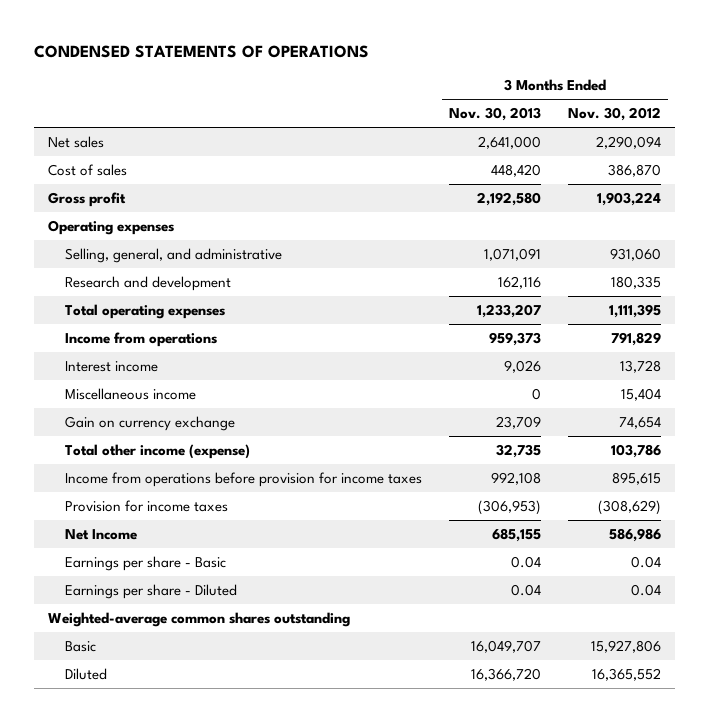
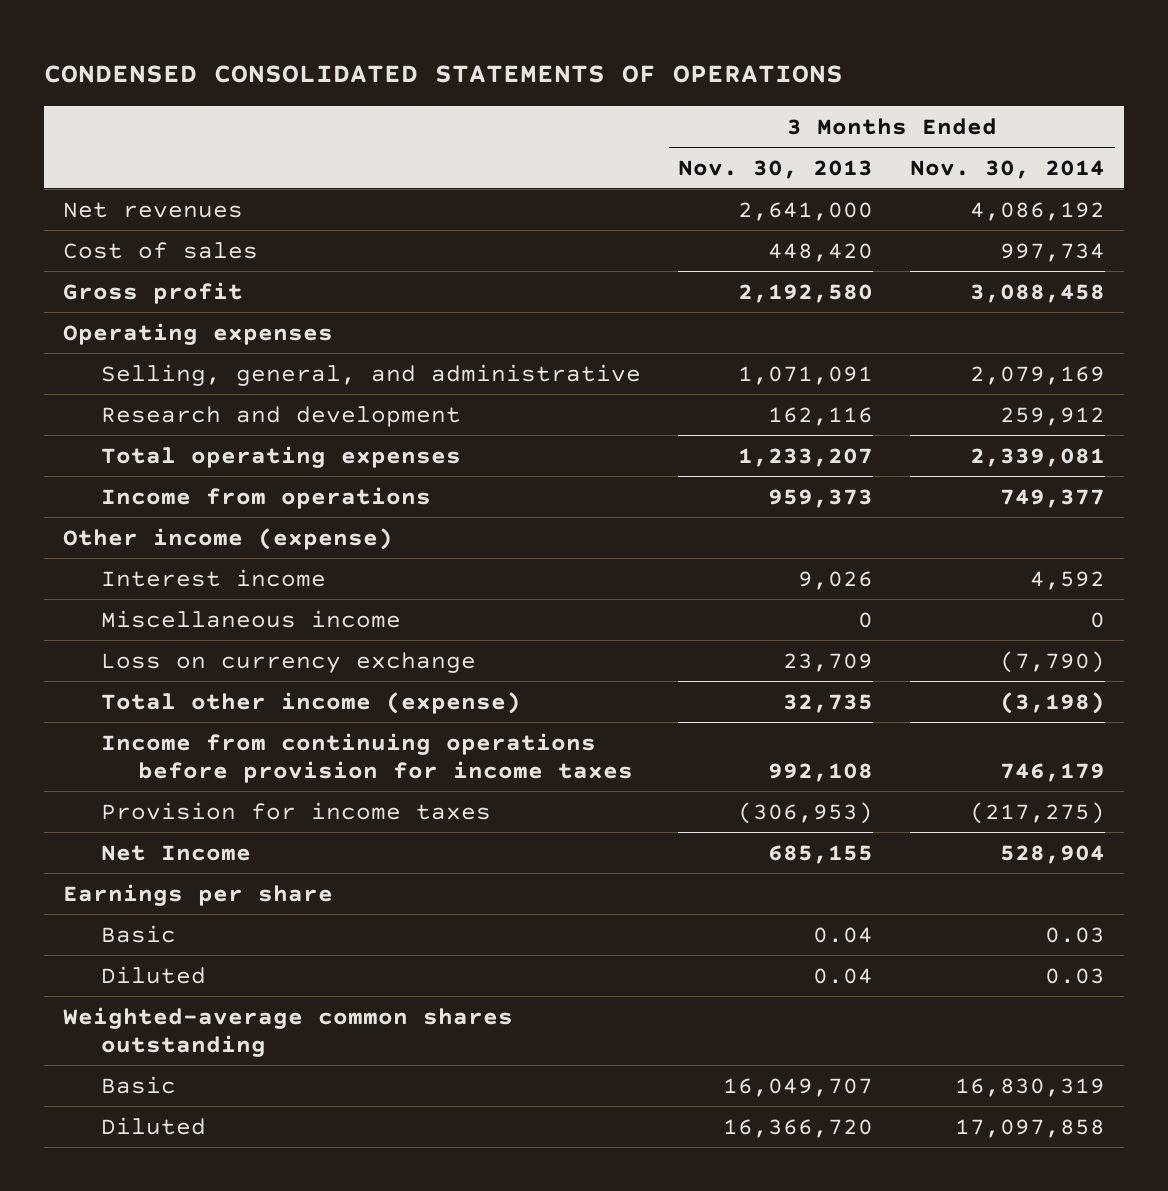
- CONDENSED STATEMENTS OF OPERATIONS
+ CONDENSED CONSOLIDATED STATEMENTS OF OPERATIONS
- | 3 Months Ended Nov. 30, 2013 | 3 Months Ended Nov. 30, 2012
+ | 3 Months Ended Nov. 30, 2013 | 3 Months Ended Nov. 30, 2014
- Net sales | 2,641,000 | 2,290,094
+ Net revenues | 2,641,000 | 4,086,192
+ Other income (expense)
- Gain on currency exchange | 23,709 | 74,654
+ Loss on currency exchange | 23,709 | (7,790)
- Income from operations before provision for income taxes | 992,108 | 895,615
+ Income from continuing operations before provision for income taxes | 992,108 | 746,179
- Earnings per share - Basic | 0.04 | 0.04
- Earnings per share - Diluted | 0.04 | 0.04
+ Earnings per share
+ Basic | 0.04 | 0.03
+ Diluted | 0.04 | 0.03

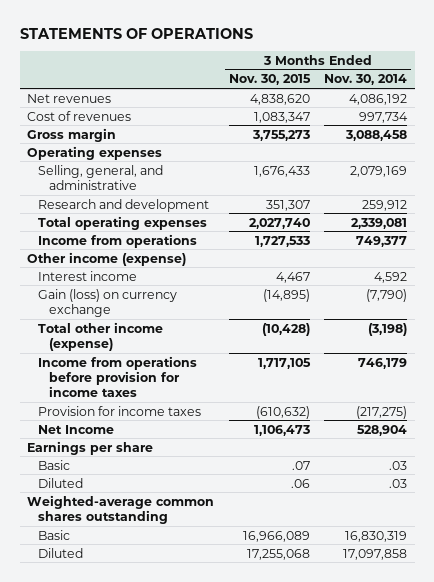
- CONDENSED CONSOLIDATED STATEMENTS OF OPERATIONS
+ STATEMENTS OF OPERATIONS
- | 3 Months Ended Nov. 30, 2013 | 3 Months Ended Nov. 30, 2014
+ | 3 Months Ended Nov. 30, 2015 | 3 Months Ended Nov. 30, 2014
- Cost of sales | 448,420 | 997,734
- Gross profit | 2,192,580 | 3,088,458
+ Cost of revenues | 1,083,347 | 997,734
+ Gross margin | 3,755,273 | 3,088,458
- Miscellaneous income | 0 | 0
- Loss on currency exchange | 23,709 | (7,790)
+ Gain (loss) on currency exchange | (14,895) | (7,790)
- Income from continuing operations before provision for income taxes | 992,108 | 746,179
+ Income from operations before provision for income taxes | 1,717,105 | 746,179
- Basic | 0.04 | 0.03
- Diluted | 0.04 | 0.03
+ Basic | .07 | .03
+ Diluted | .06 | .03

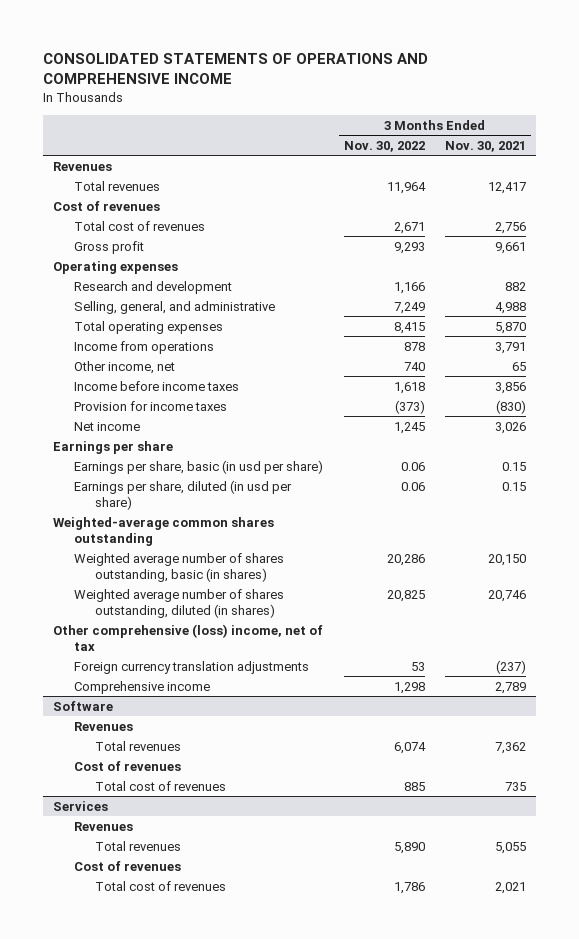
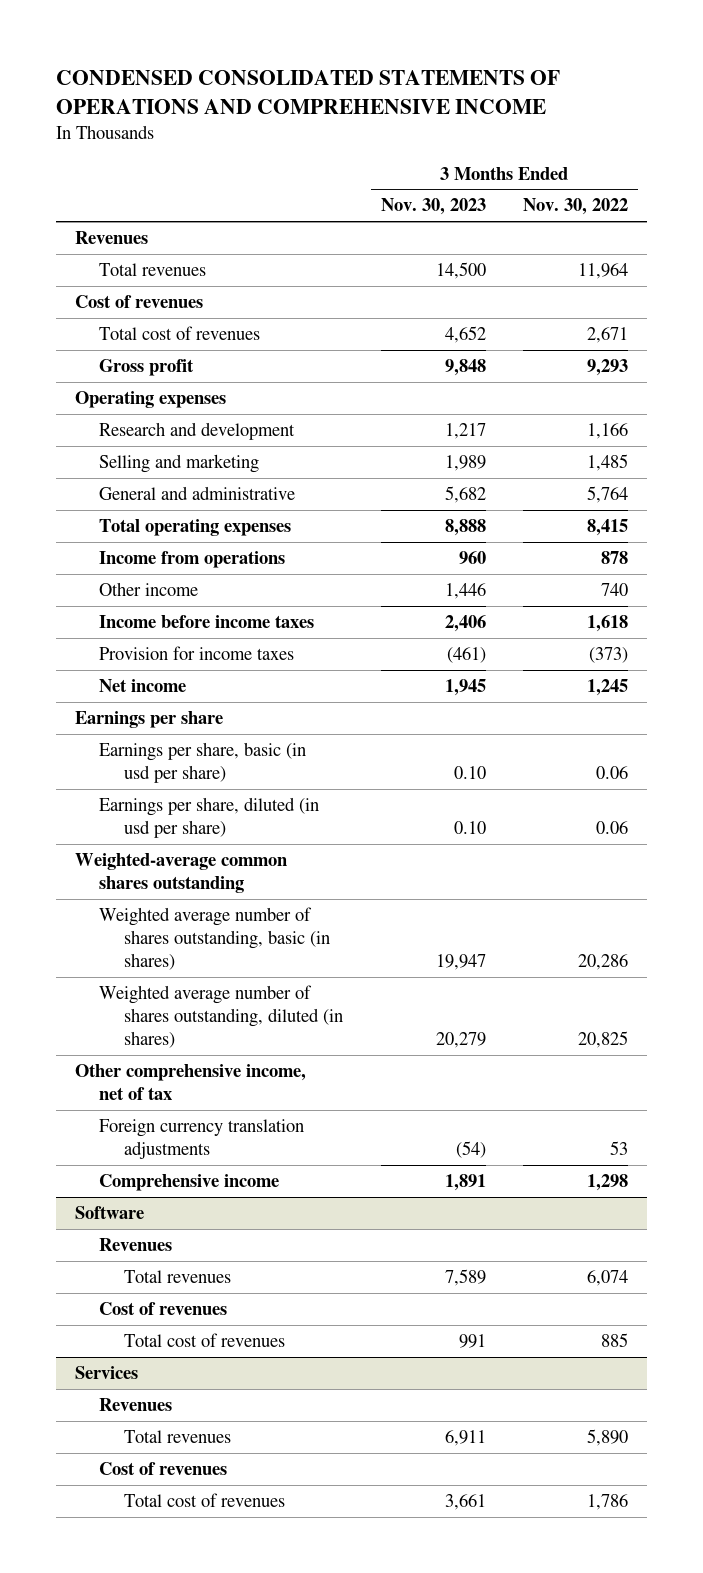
- CONSOLIDATED STATEMENTS OF OPERATIONS AND COMPREHENSIVE INCOME
+ CONDENSED CONSOLIDATED STATEMENTS OF OPERATIONS AND COMPREHENSIVE INCOME
- | 3 Months Ended Nov. 30, 2022 | 3 Months Ended Nov. 30, 2021
+ | 3 Months Ended Nov. 30, 2023 | 3 Months Ended Nov. 30, 2022
- Selling, general, and administrative | 7,249 | 4,988
+ Selling and marketing | 1,989 | 1,485
+ General and administrative | 5,682 | 5,764
- Other income, net | 740 | 65
+ Other income | 1,446 | 740
- Other comprehensive (loss) income, net of tax
+ Other comprehensive income, net of tax

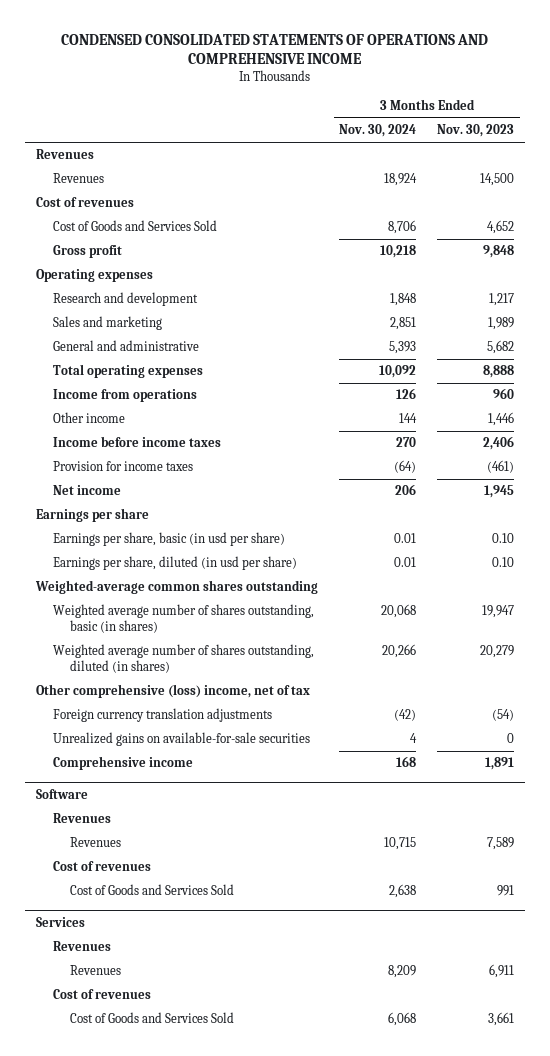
- | 3 Months Ended Nov. 30, 2023 | 3 Months Ended Nov. 30, 2022
+ | 3 Months Ended Nov. 30, 2024 | 3 Months Ended Nov. 30, 2023
- Total revenues | 14,500 | 11,964
+ Revenues | 18,924 | 14,500
- Total cost of revenues | 4,652 | 2,671
+ Cost of Goods and Services Sold | 8,706 | 4,652
- Selling and marketing | 1,989 | 1,485
+ Sales and marketing | 2,851 | 1,989
- Other comprehensive income, net of tax
+ Other comprehensive (loss) income, net of tax
+ Unrealized gains on available-for-sale securities | 4 | 0
@ Software
- Total revenues | 7,589 | 6,074
+ Revenues | 10,715 | 7,589
- Total cost of revenues | 991 | 885
+ Cost of Goods and Services Sold | 2,638 | 991
@ Services
- Total revenues | 6,911 | 5,890
+ Revenues | 8,209 | 6,911
- Total cost of revenues | 3,661 | 1,786
+ Cost of Goods and Services Sold | 6,068 | 3,661

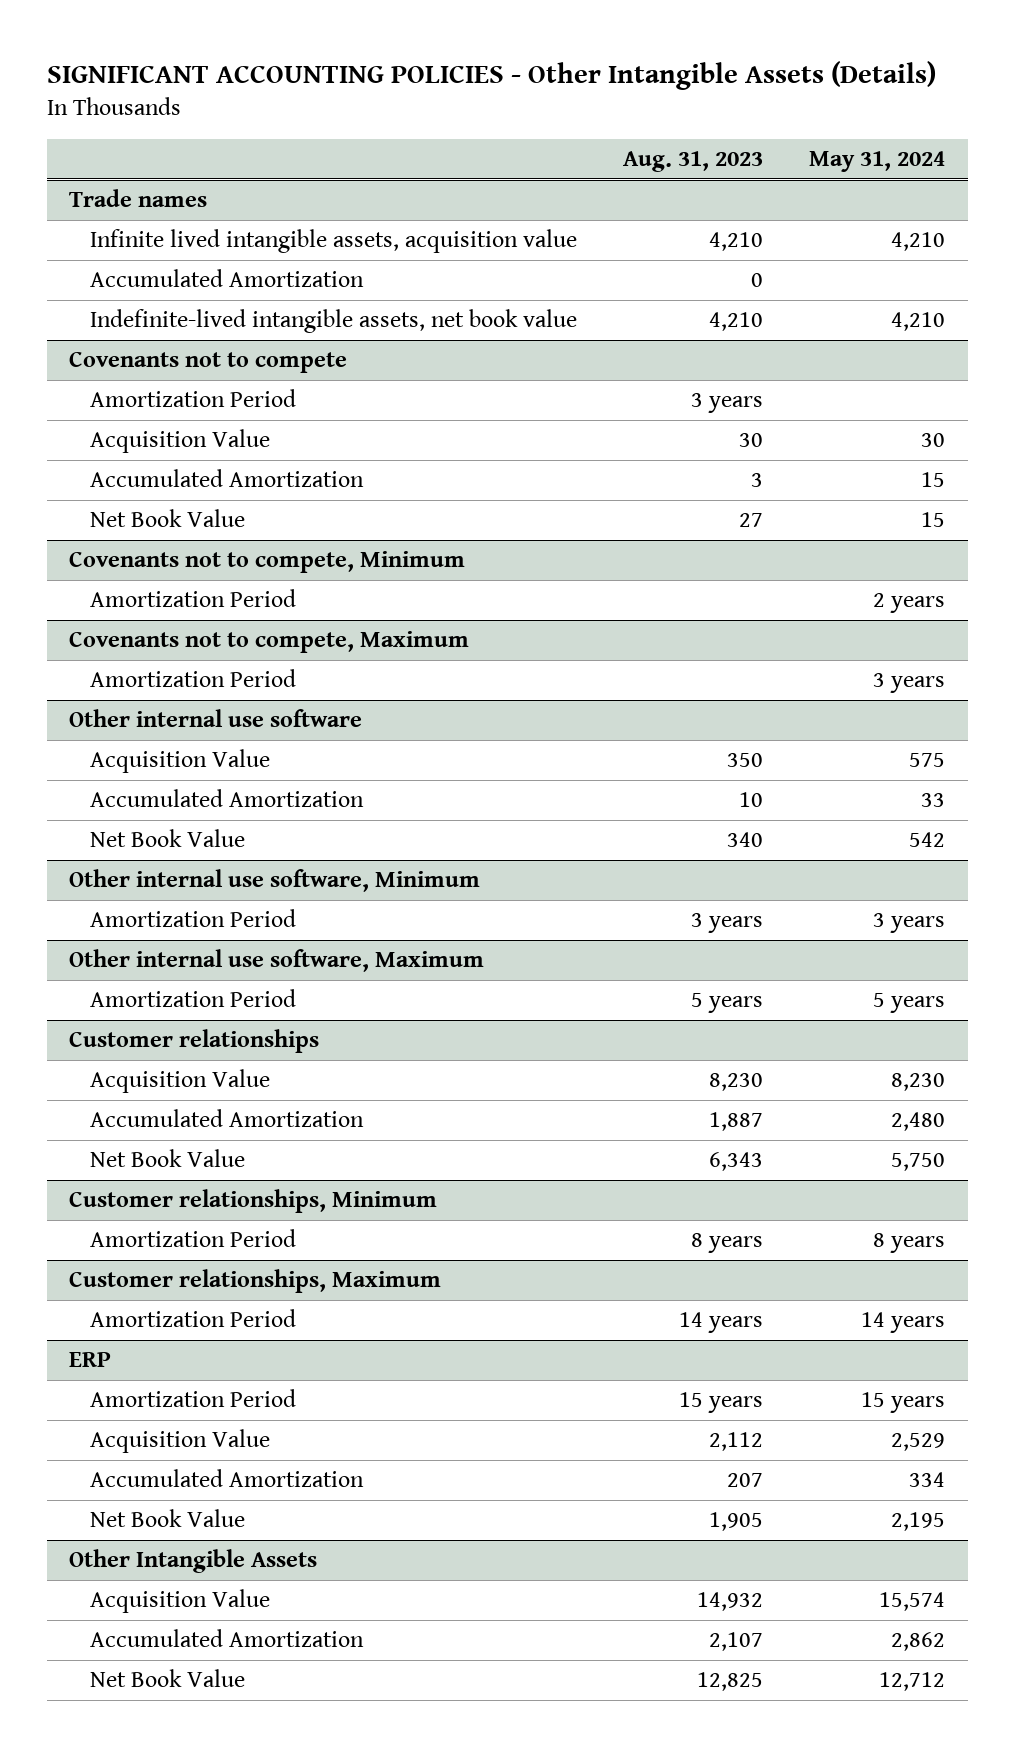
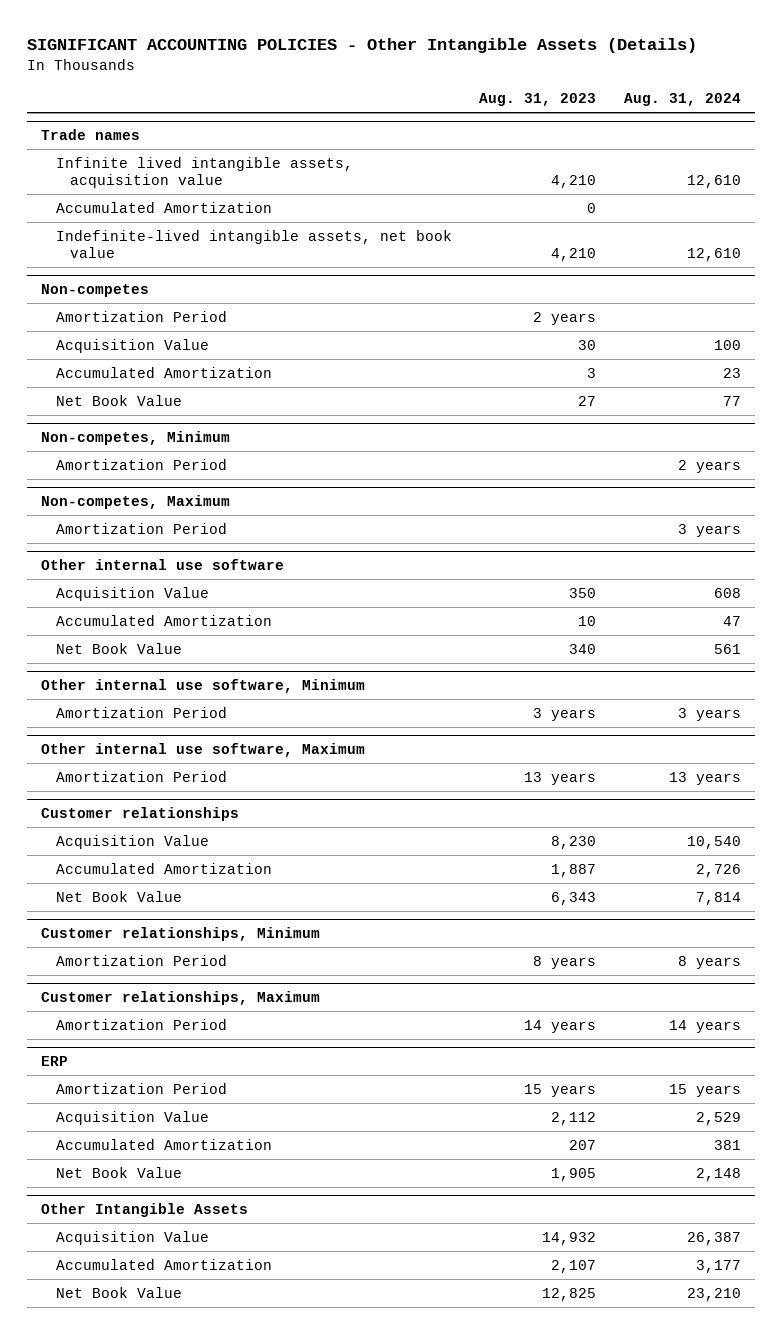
- | Aug. 31, 2023 | May 31, 2024
+ | Aug. 31, 2023 | Aug. 31, 2024
- Covenants not to compete
- Amortization Period | 3 years |
+ Non-competes
+ Amortization Period | 2 years |
- Covenants not to compete, Minimum
+ Non-competes, Minimum
- Covenants not to compete, Maximum
+ Non-competes, Maximum
@ Other internal use software, Maximum
- Amortization Period | 5 years | 5 years
+ Amortization Period | 13 years | 13 years

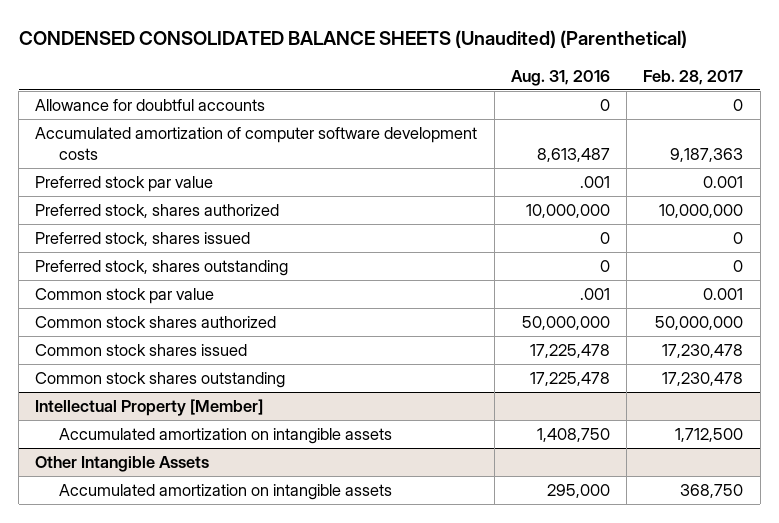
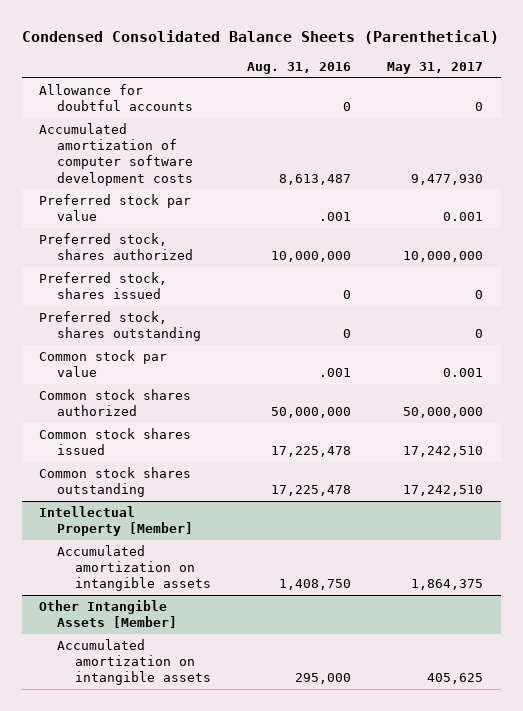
- CONDENSED CONSOLIDATED BALANCE SHEETS (Unaudited) (Parenthetical)
+ Condensed Consolidated Balance Sheets (Parenthetical)
- | Aug. 31, 2016 | Feb. 28, 2017
+ | Aug. 31, 2016 | May 31, 2017
- Other Intangible Assets
+ Other Intangible Assets [Member]

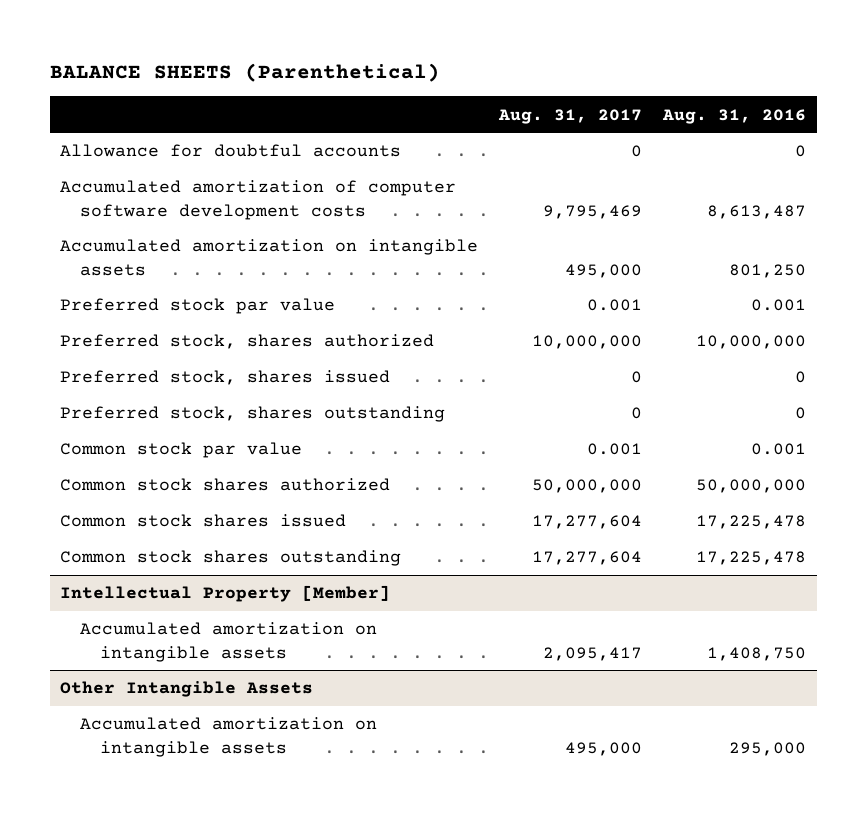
- Condensed Consolidated Balance Sheets (Parenthetical)
+ BALANCE SHEETS (Parenthetical)
- | Aug. 31, 2016 | May 31, 2017
+ | Aug. 31, 2017 | Aug. 31, 2016
- Preferred stock par value | .001 | 0.001
+ Accumulated amortization on intangible assets | 495,000 | 801,250
+ Preferred stock par value | 0.001 | 0.001
- Common stock par value | .001 | 0.001
+ Common stock par value | 0.001 | 0.001
- Other Intangible Assets [Member]
+ Other Intangible Assets

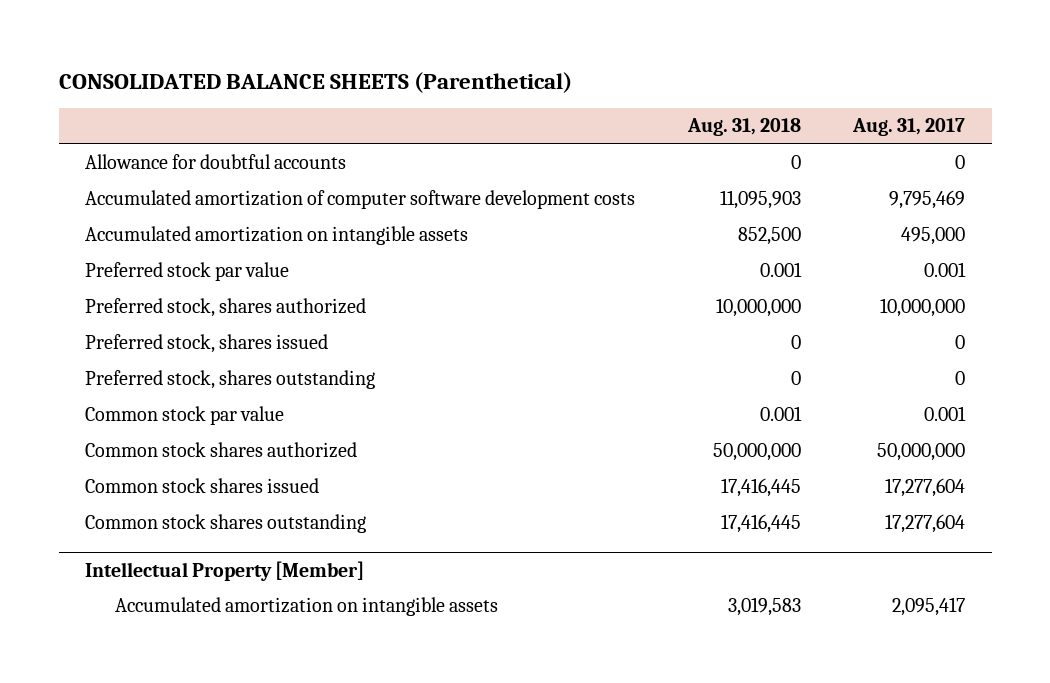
- BALANCE SHEETS (Parenthetical)
+ CONSOLIDATED BALANCE SHEETS (Parenthetical)
- | Aug. 31, 2017 | Aug. 31, 2016
+ | Aug. 31, 2018 | Aug. 31, 2017
- Other Intangible Assets
- Accumulated amortization on intangible assets | 495,000 | 295,000

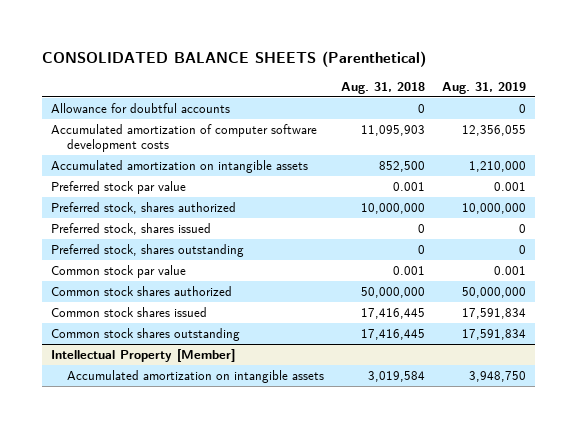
- | Aug. 31, 2018 | Aug. 31, 2017
+ | Aug. 31, 2018 | Aug. 31, 2019
@ Intellectual Property [Member]
- Accumulated amortization on intangible assets | 3,019,583 | 2,095,417
+ Accumulated amortization on intangible assets | 3,019,584 | 3,948,750

